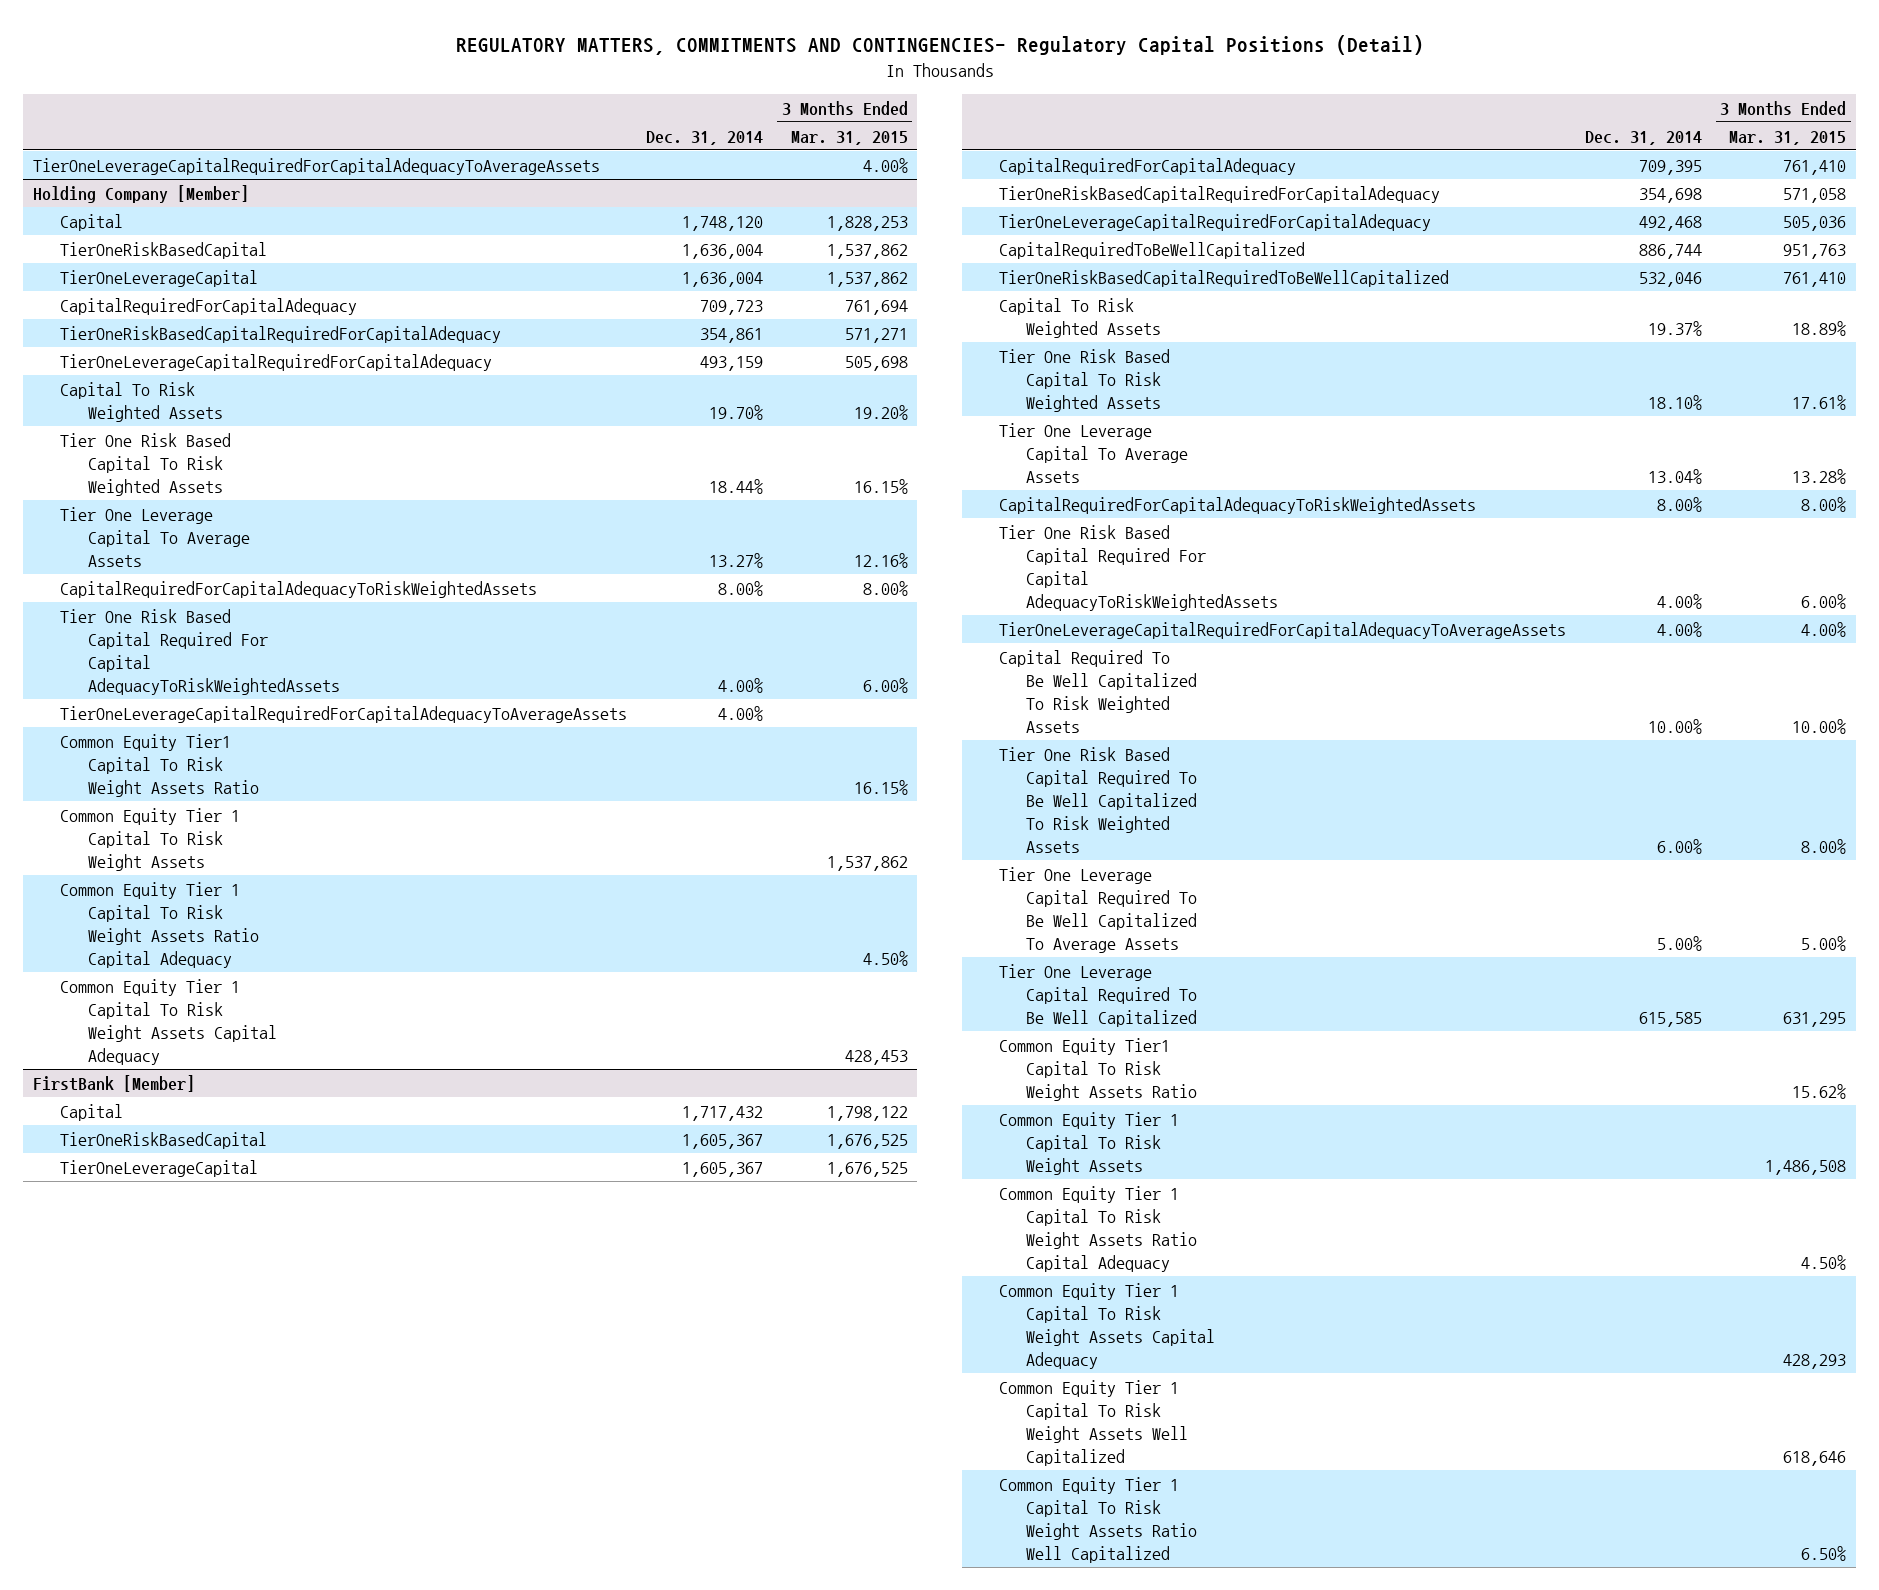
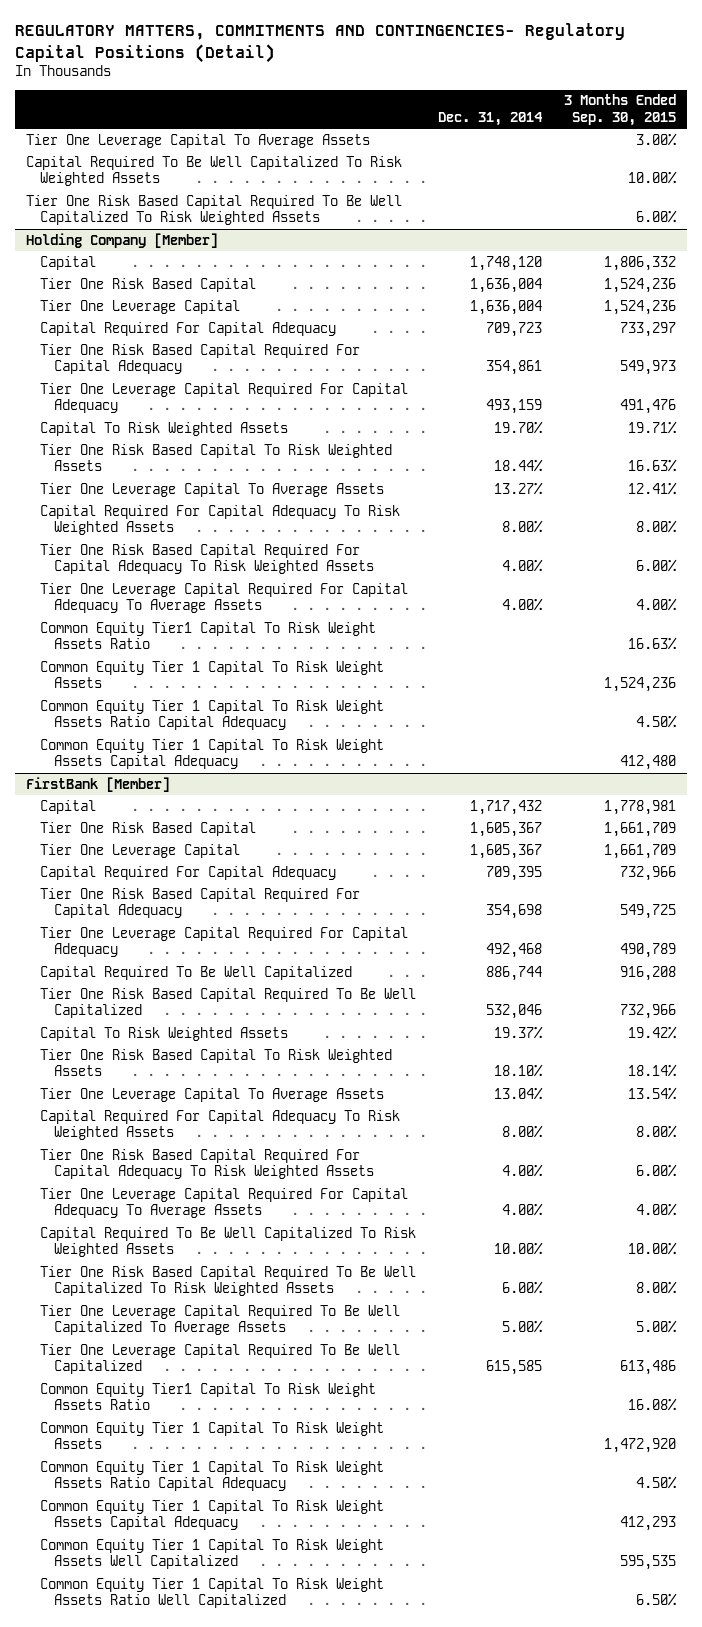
- | Dec. 31, 2014 | 3 Months Ended Mar. 31, 2015
+ | Dec. 31, 2014 | 3 Months Ended Sep. 30, 2015
- TierOneLeverageCapitalRequiredForCapitalAdequacyToAverageAssets | | 4.00%
+ Tier One Leverage Capital To Average Assets | | 3.00%
+ Capital Required To Be Well Capitalized To Risk Weighted Assets | | 10.00%
+ Tier One Risk Based Capital Required To Be Well Capitalized To Risk Weighted Assets | | 6.00%
@ Holding Company [Member]
- TierOneRiskBasedCapital | 1,636,004 | 1,537,862
- TierOneLeverageCapital | 1,636,004 | 1,537,862
- CapitalRequiredForCapitalAdequacy | 709,723 | 761,694
- TierOneRiskBasedCapitalRequiredForCapitalAdequacy | 354,861 | 571,271
- TierOneLeverageCapitalRequiredForCapitalAdequacy | 493,159 | 505,698
+ Tier One Risk Based Capital | 1,636,004 | 1,524,236
+ Tier One Leverage Capital | 1,636,004 | 1,524,236
+ Capital Required For Capital Adequacy | 709,723 | 733,297
+ Tier One Risk Based Capital Required For Capital Adequacy | 354,861 | 549,973
+ Tier One Leverage Capital Required For Capital Adequacy | 493,159 | 491,476
- CapitalRequiredForCapitalAdequacyToRiskWeightedAssets | 8.00% | 8.00%
- Tier One Risk Based Capital Required For Capital AdequacyToRiskWeightedAssets | 4.00% | 6.00%
- TierOneLeverageCapitalRequiredForCapitalAdequacyToAverageAssets | 4.00% |
+ Capital Required For Capital Adequacy To Risk Weighted Assets | 8.00% | 8.00%
+ Tier One Risk Based Capital Required For Capital Adequacy To Risk Weighted Assets | 4.00% | 6.00%
+ Tier One Leverage Capital Required For Capital Adequacy To Average Assets | 4.00% | 4.00%
@ FirstBank [Member]
- TierOneRiskBasedCapital | 1,605,367 | 1,676,525
- TierOneLeverageCapital | 1,605,367 | 1,676,525
- CapitalRequiredForCapitalAdequacy | 709,395 | 761,410
- TierOneRiskBasedCapitalRequiredForCapitalAdequacy | 354,698 | 571,058
- TierOneLeverageCapitalRequiredForCapitalAdequacy | 492,468 | 505,036
- CapitalRequiredToBeWellCapitalized | 886,744 | 951,763
- TierOneRiskBasedCapitalRequiredToBeWellCapitalized | 532,046 | 761,410
+ Tier One Risk Based Capital | 1,605,367 | 1,661,709
+ Tier One Leverage Capital | 1,605,367 | 1,661,709
+ Capital Required For Capital Adequacy | 709,395 | 732,966
+ Tier One Risk Based Capital Required For Capital Adequacy | 354,698 | 549,725
+ Tier One Leverage Capital Required For Capital Adequacy | 492,468 | 490,789
+ Capital Required To Be Well Capitalized | 886,744 | 916,208
+ Tier One Risk Based Capital Required To Be Well Capitalized | 532,046 | 732,966
- CapitalRequiredForCapitalAdequacyToRiskWeightedAssets | 8.00% | 8.00%
- Tier One Risk Based Capital Required For Capital AdequacyToRiskWeightedAssets | 4.00% | 6.00%
- TierOneLeverageCapitalRequiredForCapitalAdequacyToAverageAssets | 4.00% | 4.00%
+ Capital Required For Capital Adequacy To Risk Weighted Assets | 8.00% | 8.00%
+ Tier One Risk Based Capital Required For Capital Adequacy To Risk Weighted Assets | 4.00% | 6.00%
+ Tier One Leverage Capital Required For Capital Adequacy To Average Assets | 4.00% | 4.00%

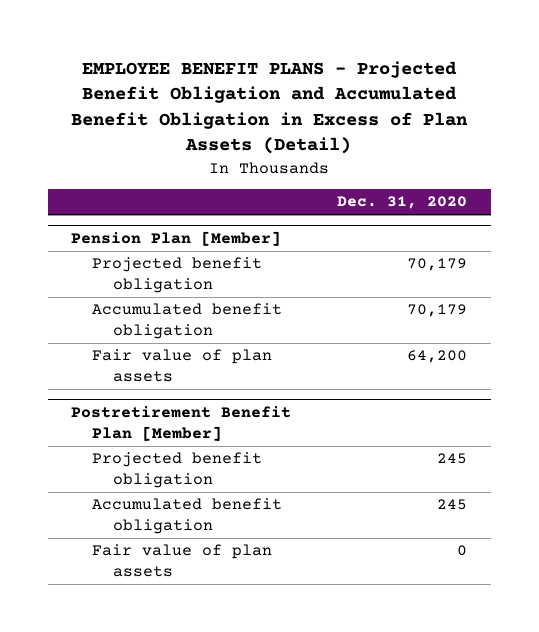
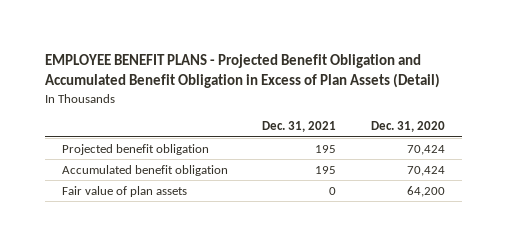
- | Dec. 31, 2020
+ | Dec. 31, 2021 | Dec. 31, 2020
- Pension Plan [Member]
- Projected benefit obligation | 70,179
- Accumulated benefit obligation | 70,179
+ Projected benefit obligation | 195 | 70,424
+ Accumulated benefit obligation | 195 | 70,424
- Postretirement Benefit Plan [Member]
- Projected benefit obligation | 245
- Accumulated benefit obligation | 245
- Fair value of plan assets | 0

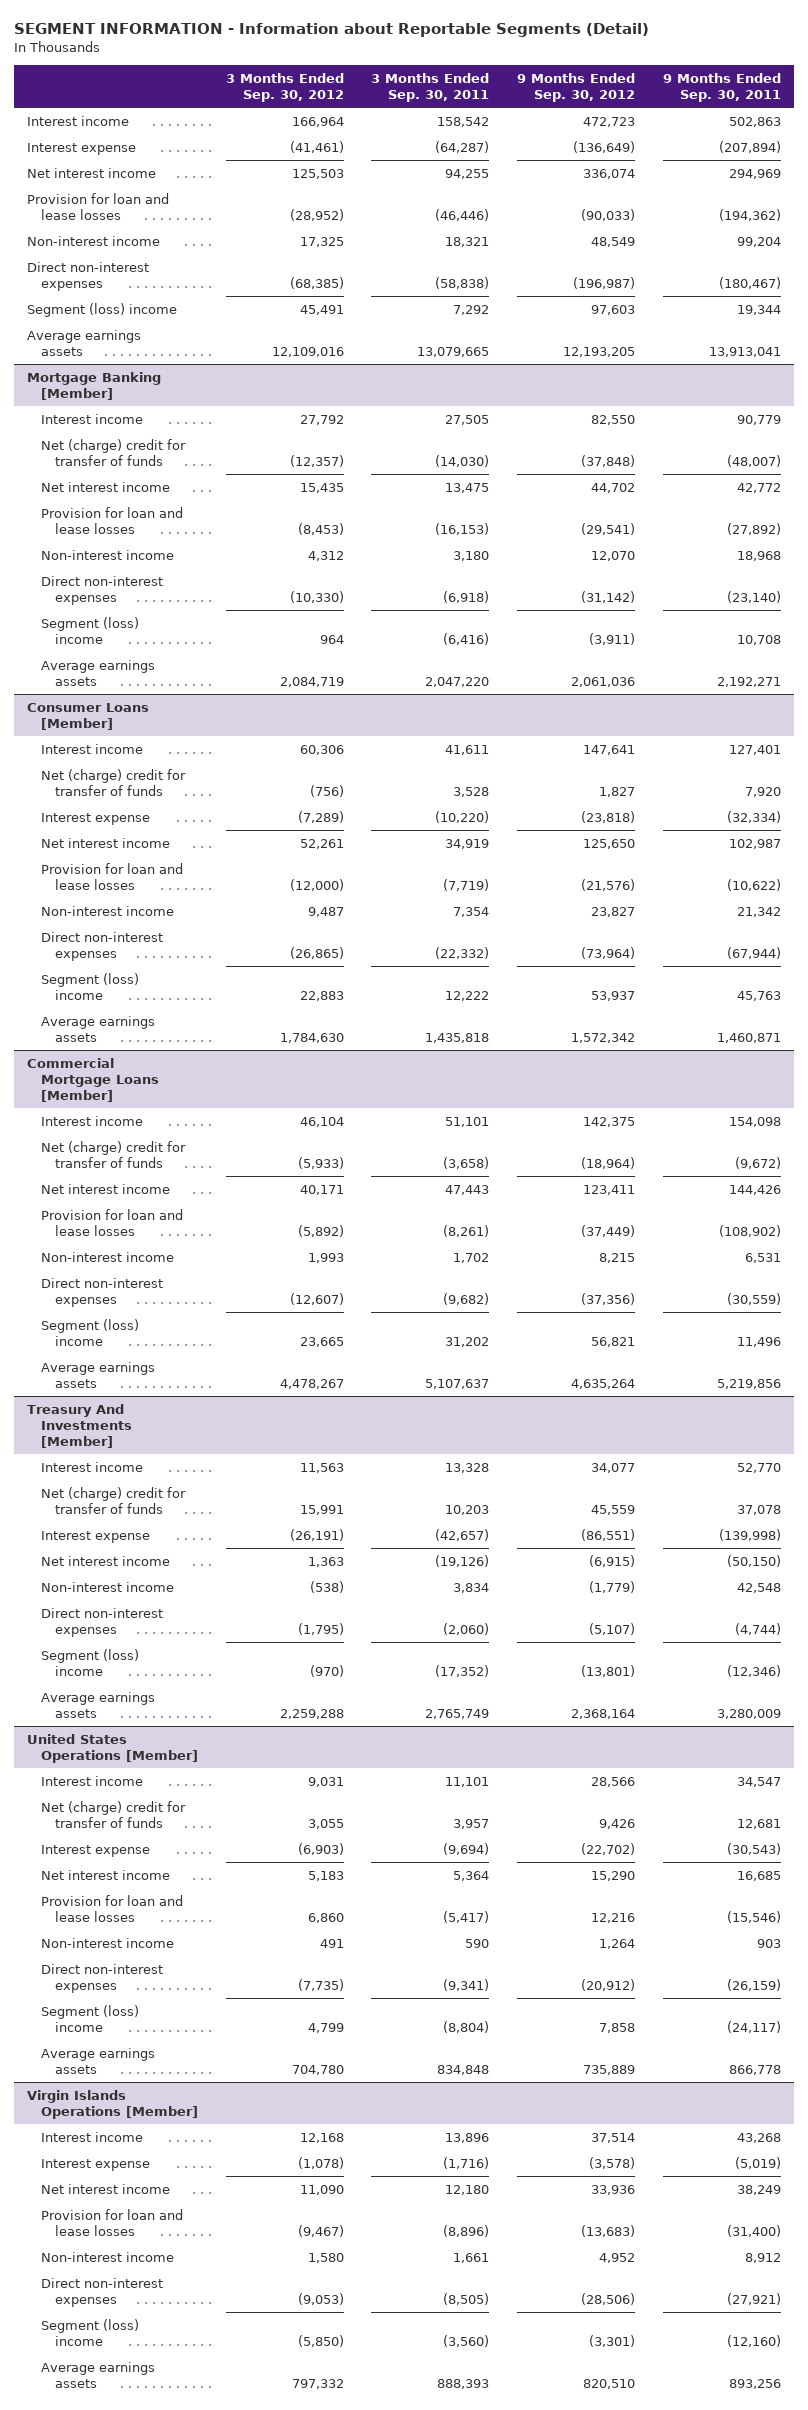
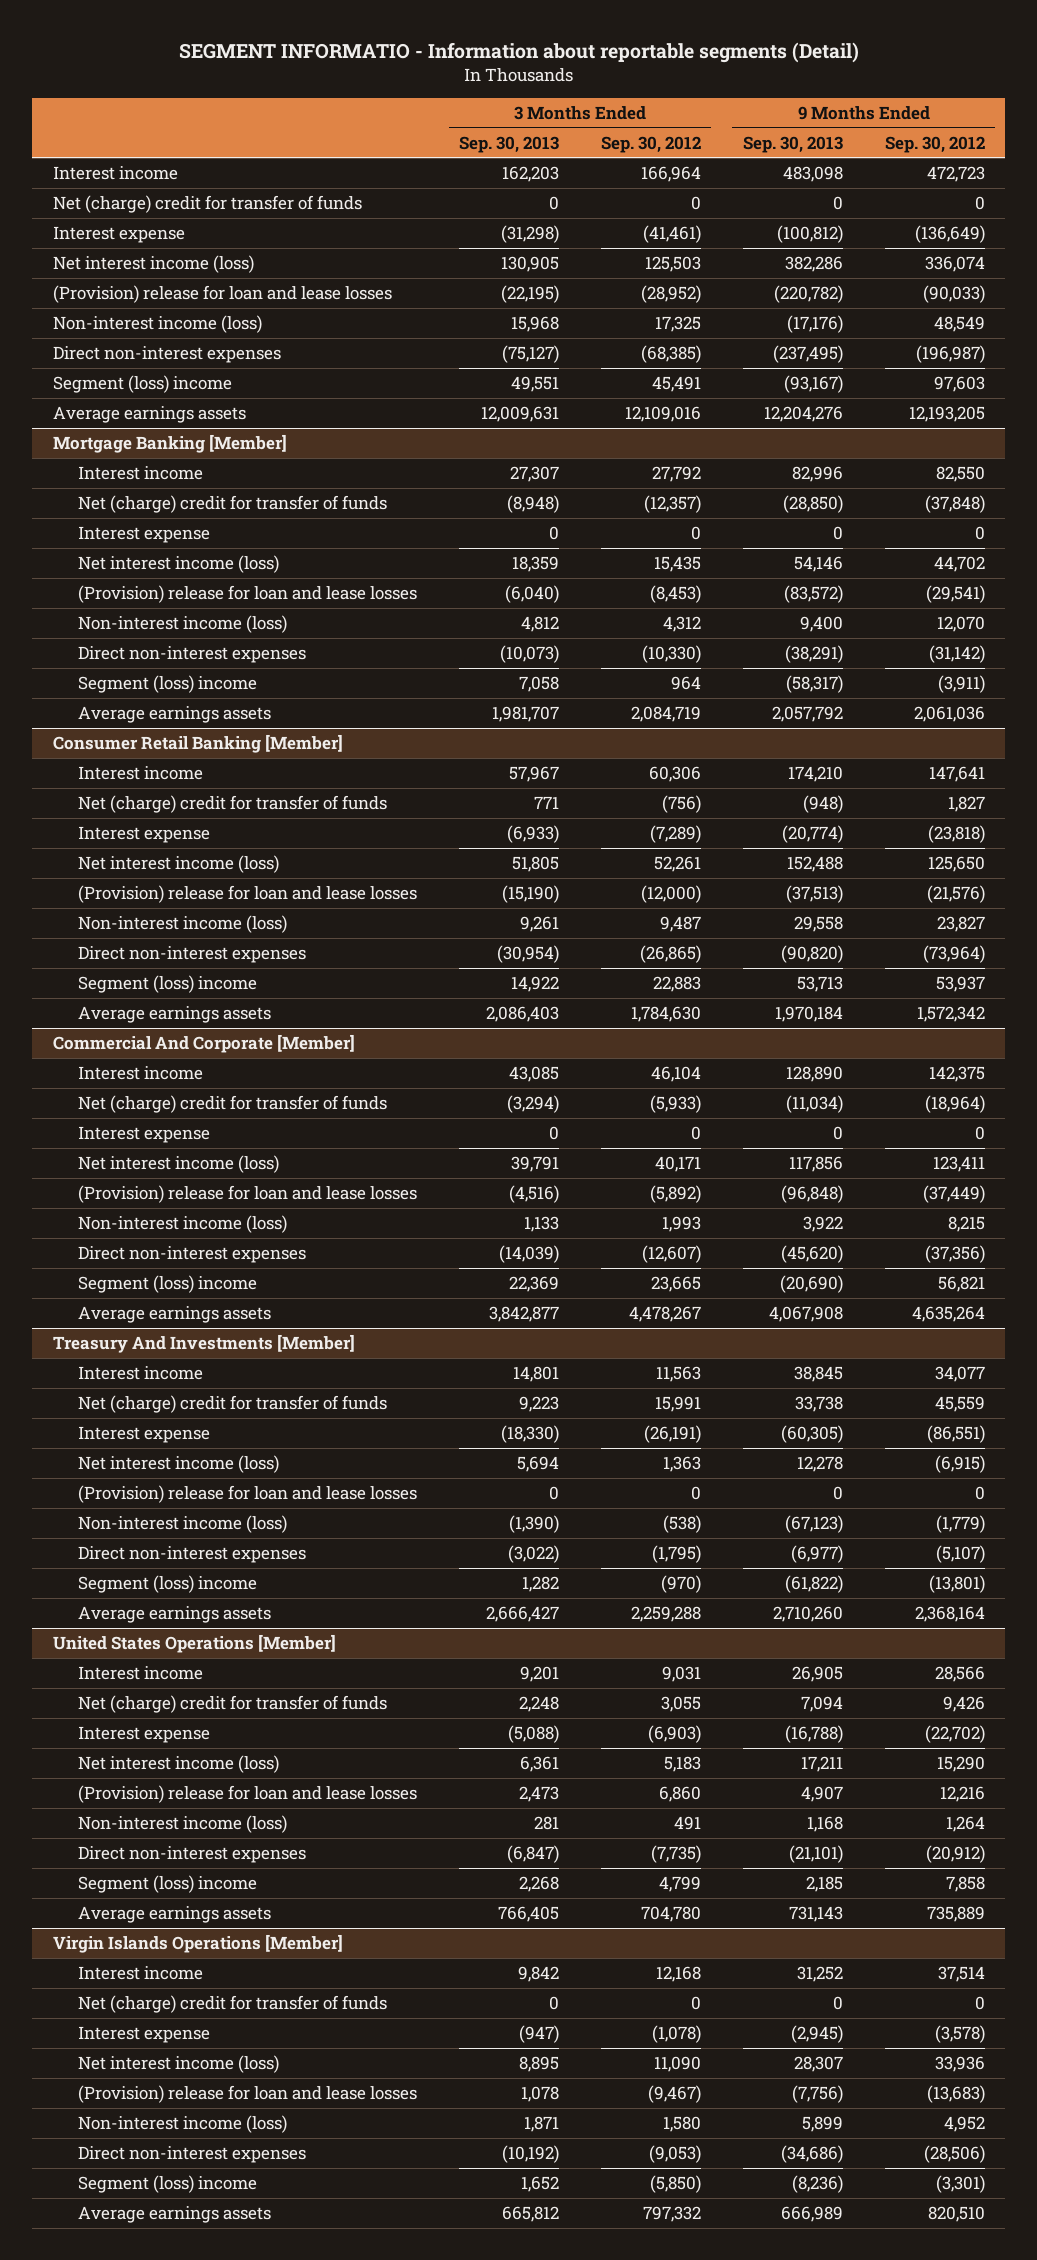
- SEGMENT INFORMATION - Information about Reportable Segments (Detail)
+ SEGMENT INFORMATIO - Information about reportable segments (Detail)
- | 3 Months Ended Sep. 30, 2012 | 3 Months Ended Sep. 30, 2011 | 9 Months Ended Sep. 30, 2012 | 9 Months Ended Sep. 30, 2011
+ | 3 Months Ended Sep. 30, 2013 | 3 Months Ended Sep. 30, 2012 | 9 Months Ended Sep. 30, 2013 | 9 Months Ended Sep. 30, 2012
+ Net (charge) credit for transfer of funds | 0 | 0 | 0 | 0
- Net interest income | 125,503 | 94,255 | 336,074 | 294,969
- Provision for loan and lease losses | (28,952) | (46,446) | (90,033) | (194,362)
- Non-interest income | 17,325 | 18,321 | 48,549 | 99,204
+ Net interest income (loss) | 130,905 | 125,503 | 382,286 | 336,074
+ (Provision) release for loan and lease losses | (22,195) | (28,952) | (220,782) | (90,033)
+ Non-interest income (loss) | 15,968 | 17,325 | (17,176) | 48,549
@ Mortgage Banking [Member]
- Net interest income | 15,435 | 13,475 | 44,702 | 42,772
- Provision for loan and lease losses | (8,453) | (16,153) | (29,541) | (27,892)
- Non-interest income | 4,312 | 3,180 | 12,070 | 18,968
+ Interest expense | 0 | 0 | 0 | 0
+ Net interest income (loss) | 18,359 | 15,435 | 54,146 | 44,702
+ (Provision) release for loan and lease losses | (6,040) | (8,453) | (83,572) | (29,541)
+ Non-interest income (loss) | 4,812 | 4,312 | 9,400 | 12,070
- Consumer Loans [Member]
+ Consumer Retail Banking [Member]
- Net interest income | 52,261 | 34,919 | 125,650 | 102,987
- Provision for loan and lease losses | (12,000) | (7,719) | (21,576) | (10,622)
- Non-interest income | 9,487 | 7,354 | 23,827 | 21,342
+ Net interest income (loss) | 51,805 | 52,261 | 152,488 | 125,650
+ (Provision) release for loan and lease losses | (15,190) | (12,000) | (37,513) | (21,576)
+ Non-interest income (loss) | 9,261 | 9,487 | 29,558 | 23,827
- Commercial Mortgage Loans [Member]
+ Commercial And Corporate [Member]
- Net interest income | 40,171 | 47,443 | 123,411 | 144,426
- Provision for loan and lease losses | (5,892) | (8,261) | (37,449) | (108,902)
- Non-interest income | 1,993 | 1,702 | 8,215 | 6,531
+ Interest expense | 0 | 0 | 0 | 0
+ Net interest income (loss) | 39,791 | 40,171 | 117,856 | 123,411
+ (Provision) release for loan and lease losses | (4,516) | (5,892) | (96,848) | (37,449)
+ Non-interest income (loss) | 1,133 | 1,993 | 3,922 | 8,215
@ Treasury And Investments [Member]
- Net interest income | 1,363 | (19,126) | (6,915) | (50,150)
- Non-interest income | (538) | 3,834 | (1,779) | 42,548
+ Net interest income (loss) | 5,694 | 1,363 | 12,278 | (6,915)
+ (Provision) release for loan and lease losses | 0 | 0 | 0 | 0
+ Non-interest income (loss) | (1,390) | (538) | (67,123) | (1,779)
@ United States Operations [Member]
- Net interest income | 5,183 | 5,364 | 15,290 | 16,685
- Provision for loan and lease losses | 6,860 | (5,417) | 12,216 | (15,546)
- Non-interest income | 491 | 590 | 1,264 | 903
+ Net interest income (loss) | 6,361 | 5,183 | 17,211 | 15,290
+ (Provision) release for loan and lease losses | 2,473 | 6,860 | 4,907 | 12,216
+ Non-interest income (loss) | 281 | 491 | 1,168 | 1,264
@ Virgin Islands Operations [Member]
+ Net (charge) credit for transfer of funds | 0 | 0 | 0 | 0
- Net interest income | 11,090 | 12,180 | 33,936 | 38,249
- Provision for loan and lease losses | (9,467) | (8,896) | (13,683) | (31,400)
- Non-interest income | 1,580 | 1,661 | 4,952 | 8,912
+ Net interest income (loss) | 8,895 | 11,090 | 28,307 | 33,936
+ (Provision) release for loan and lease losses | 1,078 | (9,467) | (7,756) | (13,683)
+ Non-interest income (loss) | 1,871 | 1,580 | 5,899 | 4,952

